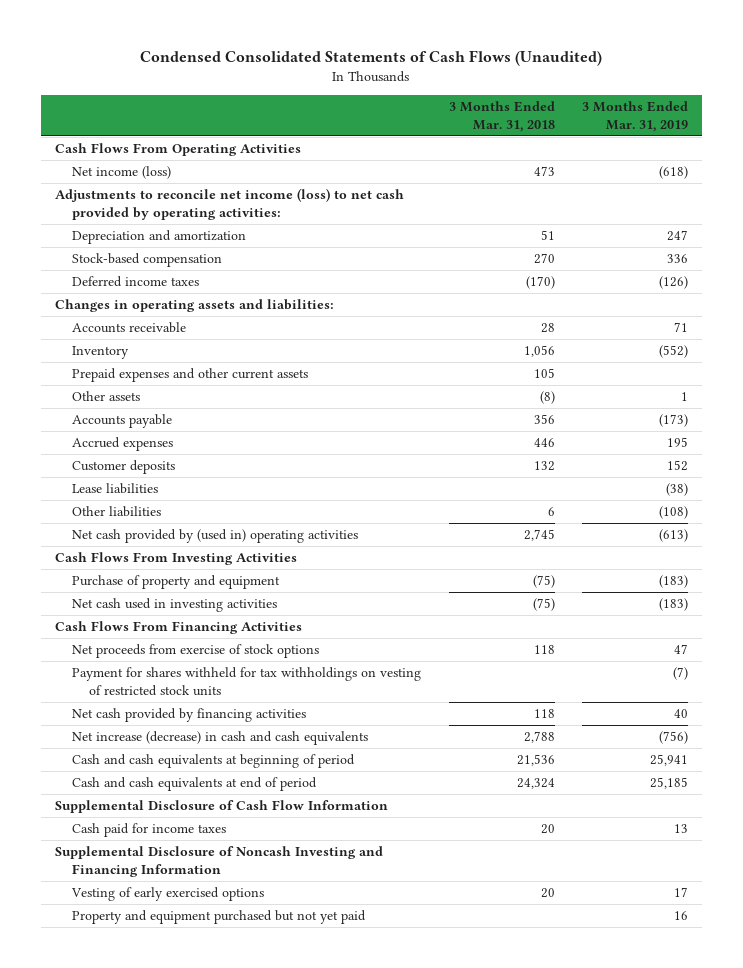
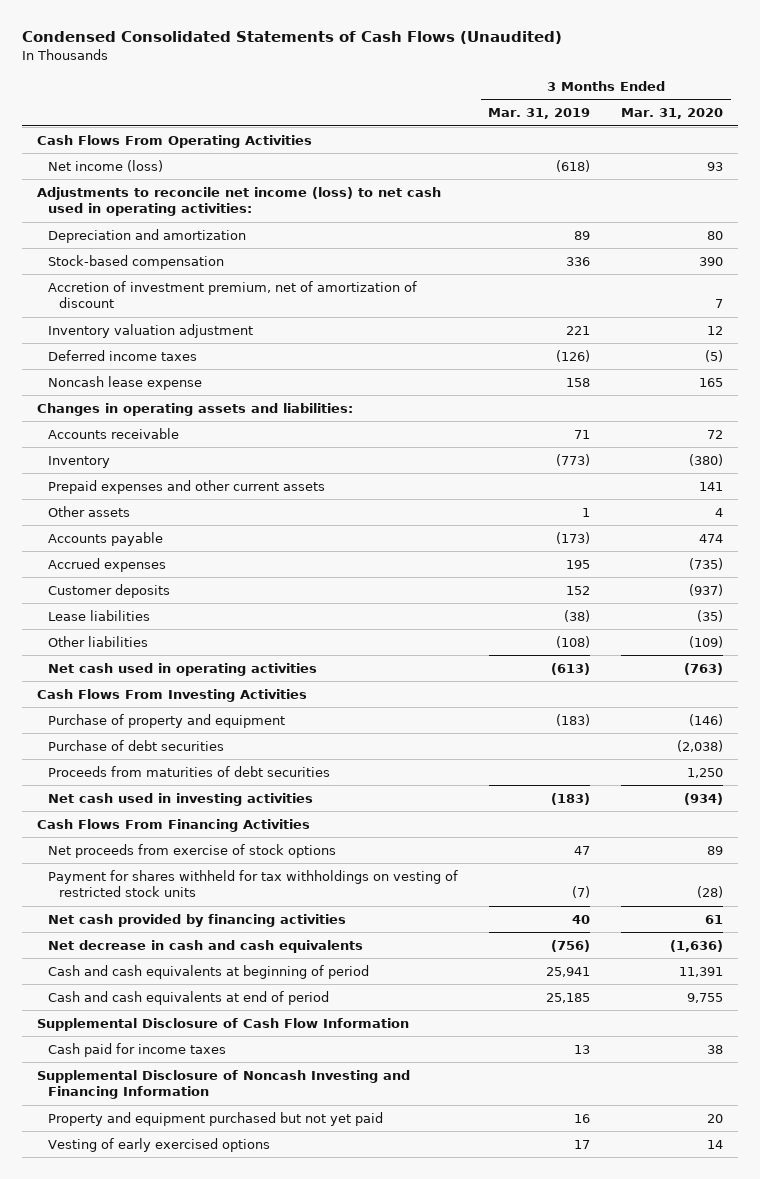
- | 3 Months Ended Mar. 31, 2018 | 3 Months Ended Mar. 31, 2019
+ | 3 Months Ended Mar. 31, 2019 | 3 Months Ended Mar. 31, 2020
- Adjustments to reconcile net income (loss) to net cash provided by operating activities:
- Depreciation and amortization | 51 | 247
+ Adjustments to reconcile net income (loss) to net cash used in operating activities:
+ Depreciation and amortization | 89 | 80
+ Accretion of investment premium, net of amortization of discount | | 7
+ Inventory valuation adjustment | 221 | 12
+ Noncash lease expense | 158 | 165
- Inventory | 1,056 | (552)
+ Inventory | (773) | (380)
- Net cash provided by (used in) operating activities | 2,745 | (613)
+ Net cash used in operating activities | (613) | (763)
+ Purchase of debt securities | | (2,038)
+ Proceeds from maturities of debt securities | | 1,250
- Net increase (decrease) in cash and cash equivalents | 2,788 | (756)
+ Net decrease in cash and cash equivalents | (756) | (1,636)
moved down: Vesting of early exercised options | 17 | 14

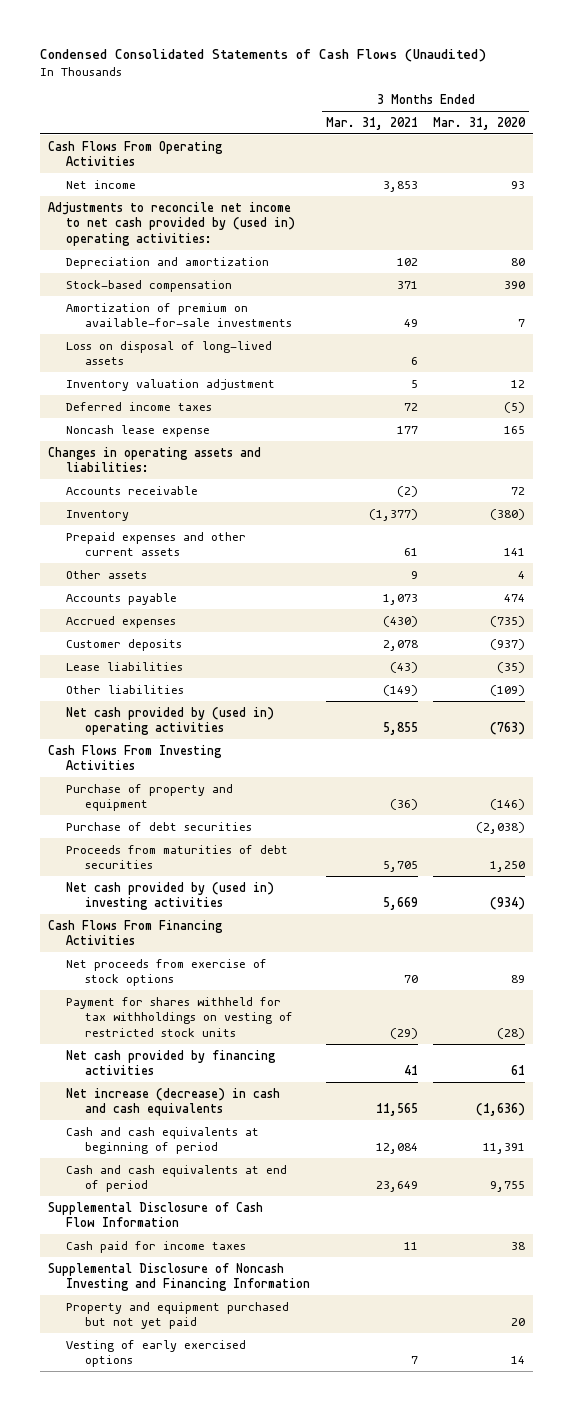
- | 3 Months Ended Mar. 31, 2019 | 3 Months Ended Mar. 31, 2020
+ | 3 Months Ended Mar. 31, 2021 | 3 Months Ended Mar. 31, 2020
- Net income (loss) | (618) | 93
- Adjustments to reconcile net income (loss) to net cash used in operating activities:
+ Net income | 3,853 | 93
+ Adjustments to reconcile net income to net cash provided by (used in) operating activities:
- Accretion of investment premium, net of amortization of discount | | 7
+ Amortization of premium on available-for-sale investments | 49 | 7
+ Loss on disposal of long-lived assets | 6 |
- Net cash used in operating activities | (613) | (763)
+ Net cash provided by (used in) operating activities | 5,855 | (763)
- Net cash used in investing activities | (183) | (934)
+ Net cash provided by (used in) investing activities | 5,669 | (934)
- Net decrease in cash and cash equivalents | (756) | (1,636)
+ Net increase (decrease) in cash and cash equivalents | 11,565 | (1,636)

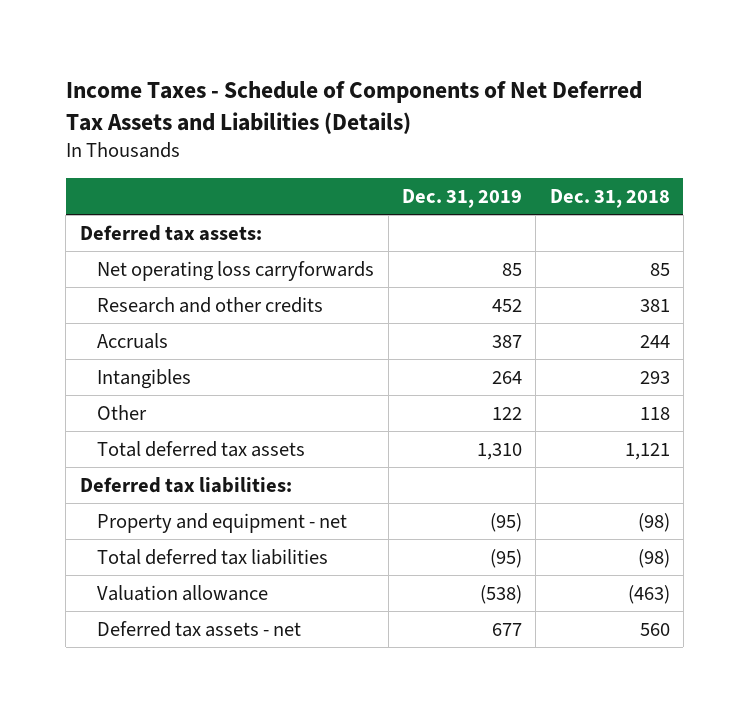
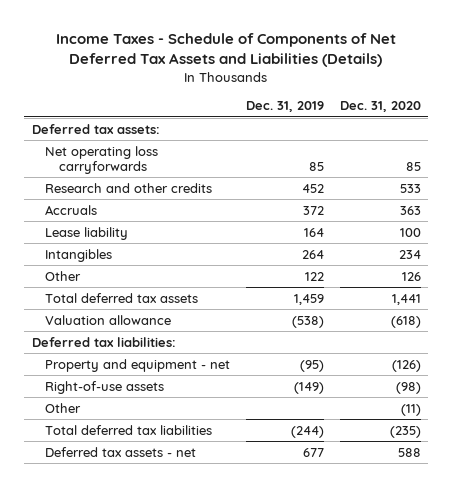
- | Dec. 31, 2019 | Dec. 31, 2018
+ | Dec. 31, 2019 | Dec. 31, 2020
- Accruals | 387 | 244
+ Accruals | 372 | 363
+ Lease liability | 164 | 100
- Total deferred tax assets | 1,310 | 1,121
+ Total deferred tax assets | 1,459 | 1,441
moved up: Valuation allowance | (538) | (618)
- Total deferred tax liabilities | (95) | (98)
+ Right-of-use assets | (149) | (98)
+ Other | | (11)
+ Total deferred tax liabilities | (244) | (235)

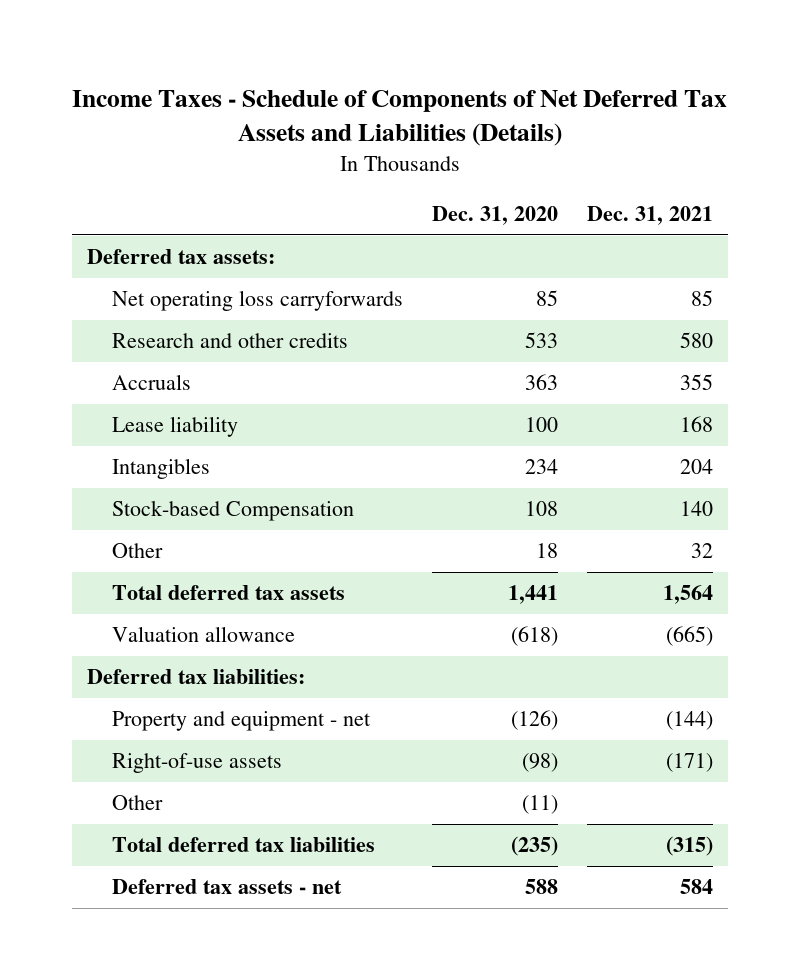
- | Dec. 31, 2019 | Dec. 31, 2020
+ | Dec. 31, 2020 | Dec. 31, 2021
- Other | 122 | 126
+ Stock-based Compensation | 108 | 140
+ Other | 18 | 32

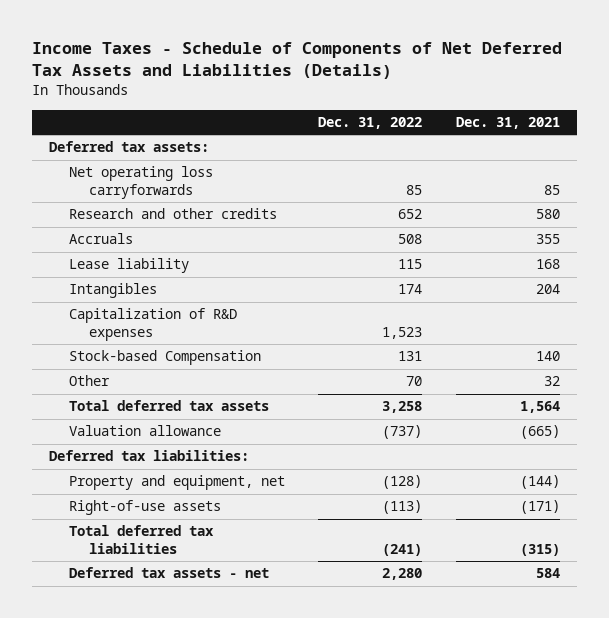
- | Dec. 31, 2020 | Dec. 31, 2021
+ | Dec. 31, 2022 | Dec. 31, 2021
+ Capitalization of R&D expenses | 1,523 |
- Property and equipment - net | (126) | (144)
+ Property and equipment, net | (128) | (144)
- Other | (11) |

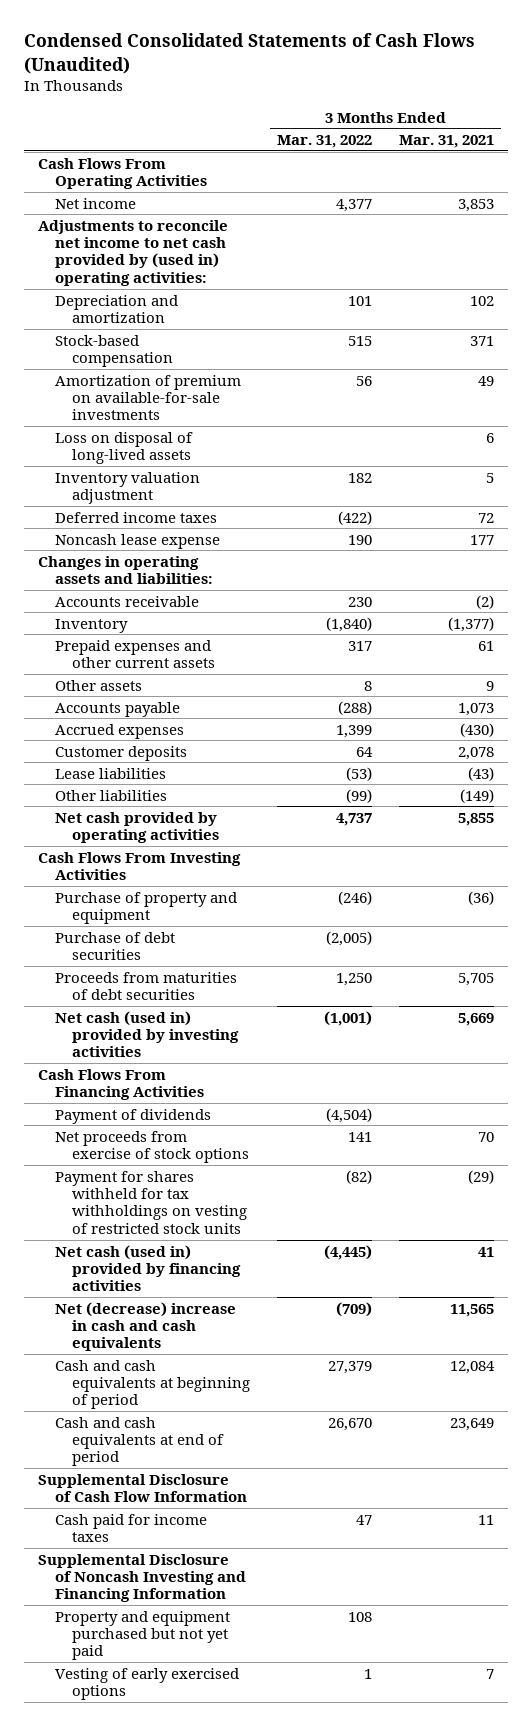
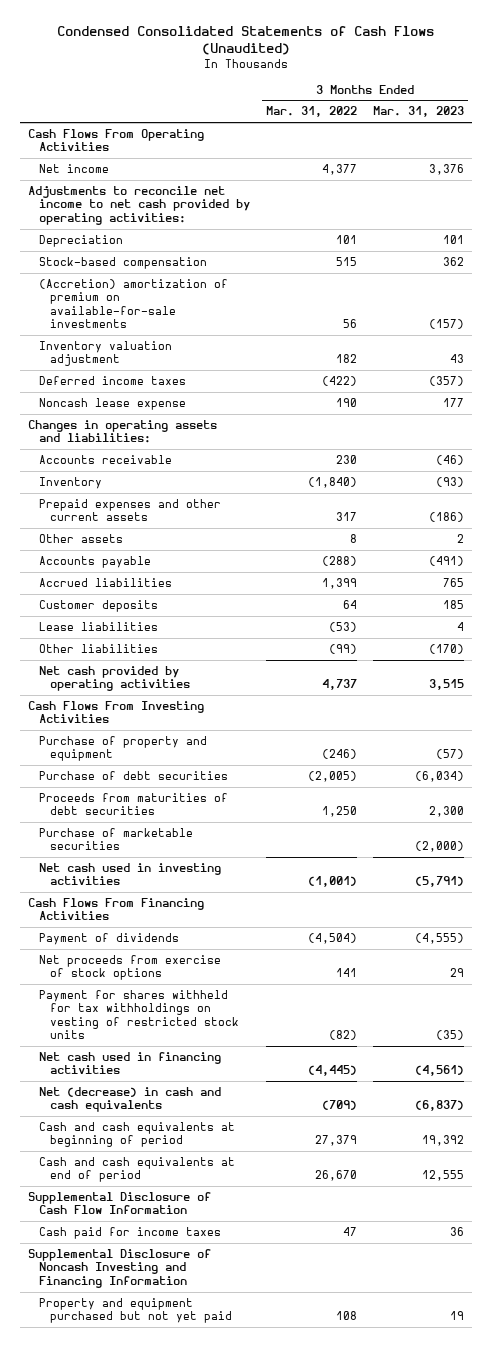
- | 3 Months Ended Mar. 31, 2022 | 3 Months Ended Mar. 31, 2021
+ | 3 Months Ended Mar. 31, 2022 | 3 Months Ended Mar. 31, 2023
- Adjustments to reconcile net income to net cash provided by (used in) operating activities:
- Depreciation and amortization | 101 | 102
+ Adjustments to reconcile net income to net cash provided by operating activities:
+ Depreciation | 101 | 101
- Amortization of premium on available-for-sale investments | 56 | 49
- Loss on disposal of long-lived assets | | 6
+ (Accretion) amortization of premium on available-for-sale investments | 56 | (157)
- Accrued expenses | 1,399 | (430)
+ Accrued liabilities | 1,399 | 765
- Net cash (used in) provided by investing activities | (1,001) | 5,669
+ Purchase of marketable securities | | (2,000)
+ Net cash used in investing activities | (1,001) | (5,791)
- Net cash (used in) provided by financing activities | (4,445) | 41
- Net (decrease) increase in cash and cash equivalents | (709) | 11,565
+ Net cash used in financing activities | (4,445) | (4,561)
+ Net (decrease) in cash and cash equivalents | (709) | (6,837)
- Vesting of early exercised options | 1 | 7

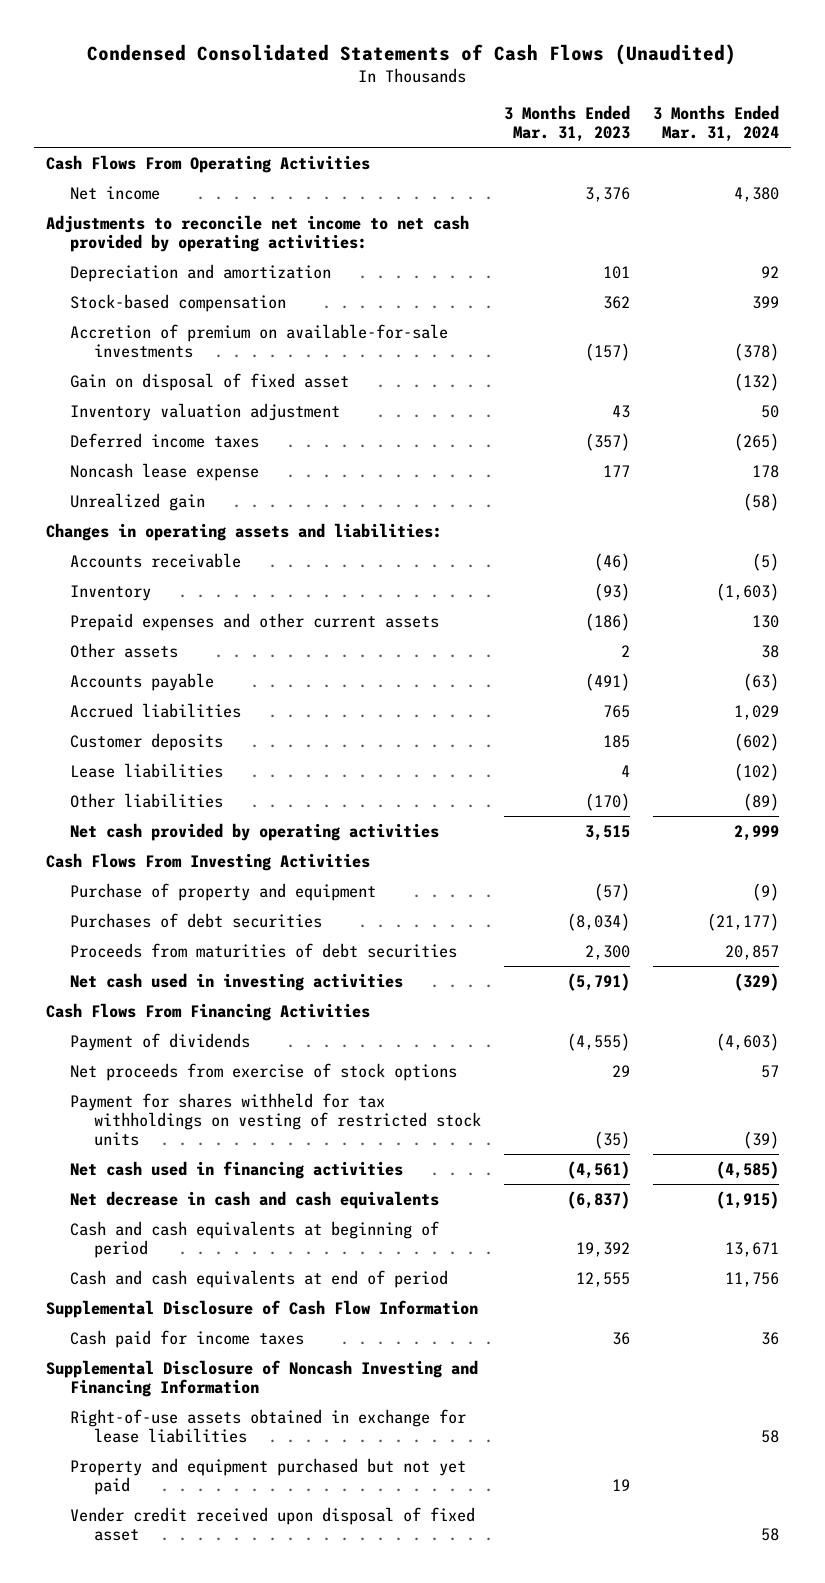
- | 3 Months Ended Mar. 31, 2022 | 3 Months Ended Mar. 31, 2023
+ | 3 Months Ended Mar. 31, 2023 | 3 Months Ended Mar. 31, 2024
- Depreciation | 101 | 101
+ Depreciation and amortization | 101 | 92
- (Accretion) amortization of premium on available-for-sale investments | 56 | (157)
+ Accretion of premium on available-for-sale investments | (157) | (378)
+ Gain on disposal of fixed asset | | (132)
+ Unrealized gain | | (58)
- Purchase of debt securities | (2,005) | (6,034)
+ Purchases of debt securities | (8,034) | (21,177)
- Purchase of marketable securities | | (2,000)
- Net (decrease) in cash and cash equivalents | (709) | (6,837)
+ Net decrease in cash and cash equivalents | (6,837) | (1,915)
+ Right-of-use assets obtained in exchange for lease liabilities | | 58
+ Vender credit received upon disposal of fixed asset | | 58

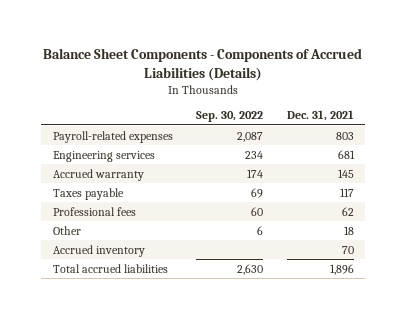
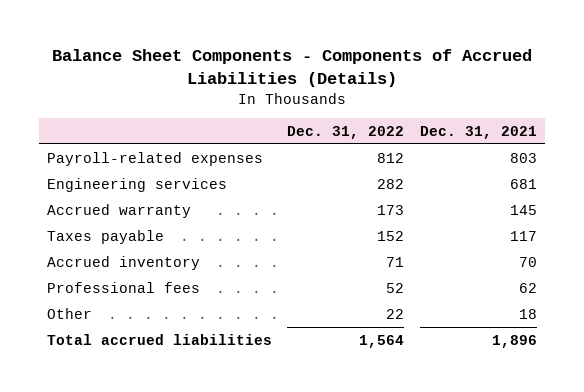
- | Sep. 30, 2022 | Dec. 31, 2021
+ | Dec. 31, 2022 | Dec. 31, 2021
moved up: Accrued inventory | 71 | 70

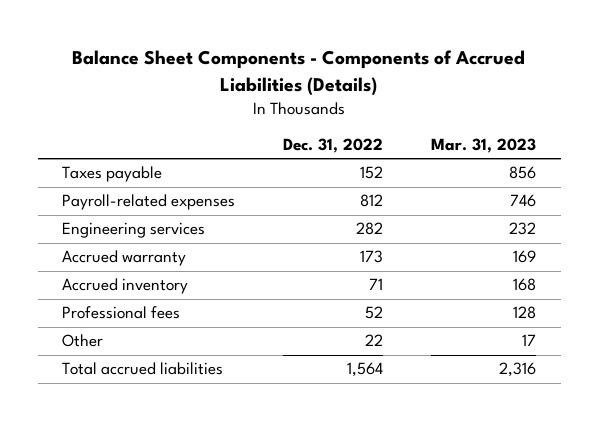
- | Dec. 31, 2022 | Dec. 31, 2021
+ | Dec. 31, 2022 | Mar. 31, 2023
moved up: Taxes payable | 152 | 856

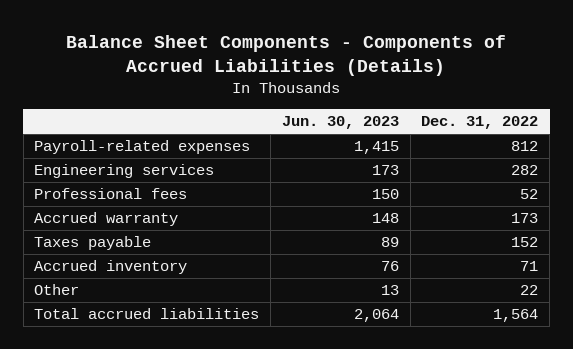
- | Dec. 31, 2022 | Mar. 31, 2023
+ | Jun. 30, 2023 | Dec. 31, 2022
moved up: Professional fees | 150 | 52
moved down: Taxes payable | 89 | 152

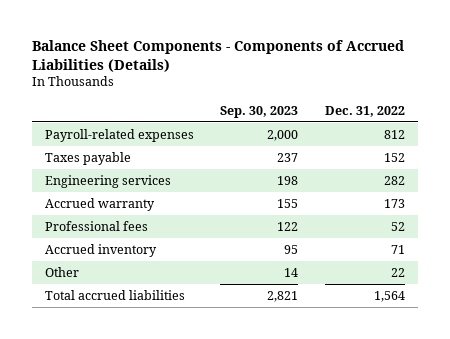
- | Jun. 30, 2023 | Dec. 31, 2022
+ | Sep. 30, 2023 | Dec. 31, 2022
moved up: Taxes payable | 237 | 152
moved down: Professional fees | 122 | 52

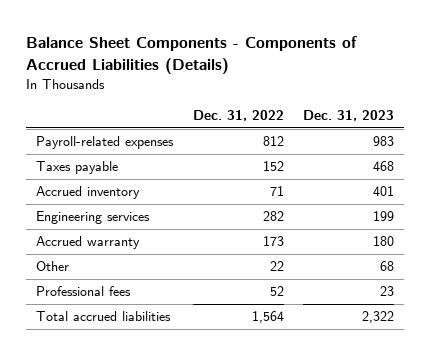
- | Sep. 30, 2023 | Dec. 31, 2022
+ | Dec. 31, 2022 | Dec. 31, 2023
moved up: Accrued inventory | 71 | 401
moved down: Professional fees | 52 | 23

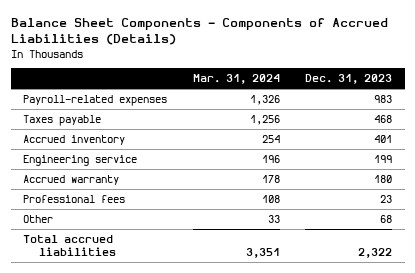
- | Dec. 31, 2022 | Dec. 31, 2023
+ | Mar. 31, 2024 | Dec. 31, 2023
- Engineering services | 282 | 199
+ Engineering service | 196 | 199
moved down: Other | 33 | 68

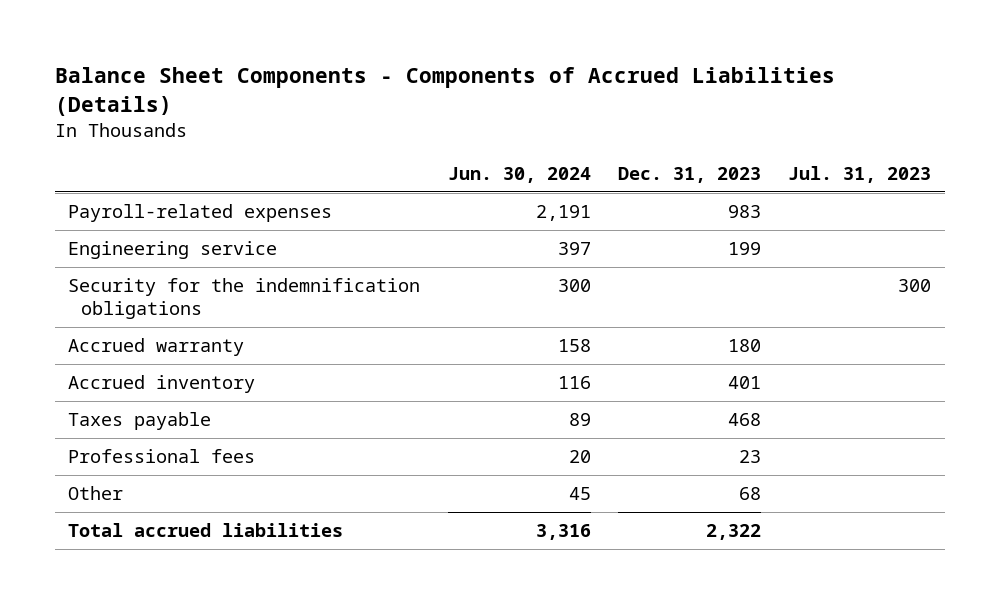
- | Mar. 31, 2024 | Dec. 31, 2023
+ | Jun. 30, 2024 | Dec. 31, 2023 | Jul. 31, 2023
+ Security for the indemnification obligations | 300 | | 300
moved down: Accrued inventory | 116 | 401 |
moved down: Taxes payable | 89 | 468 |

